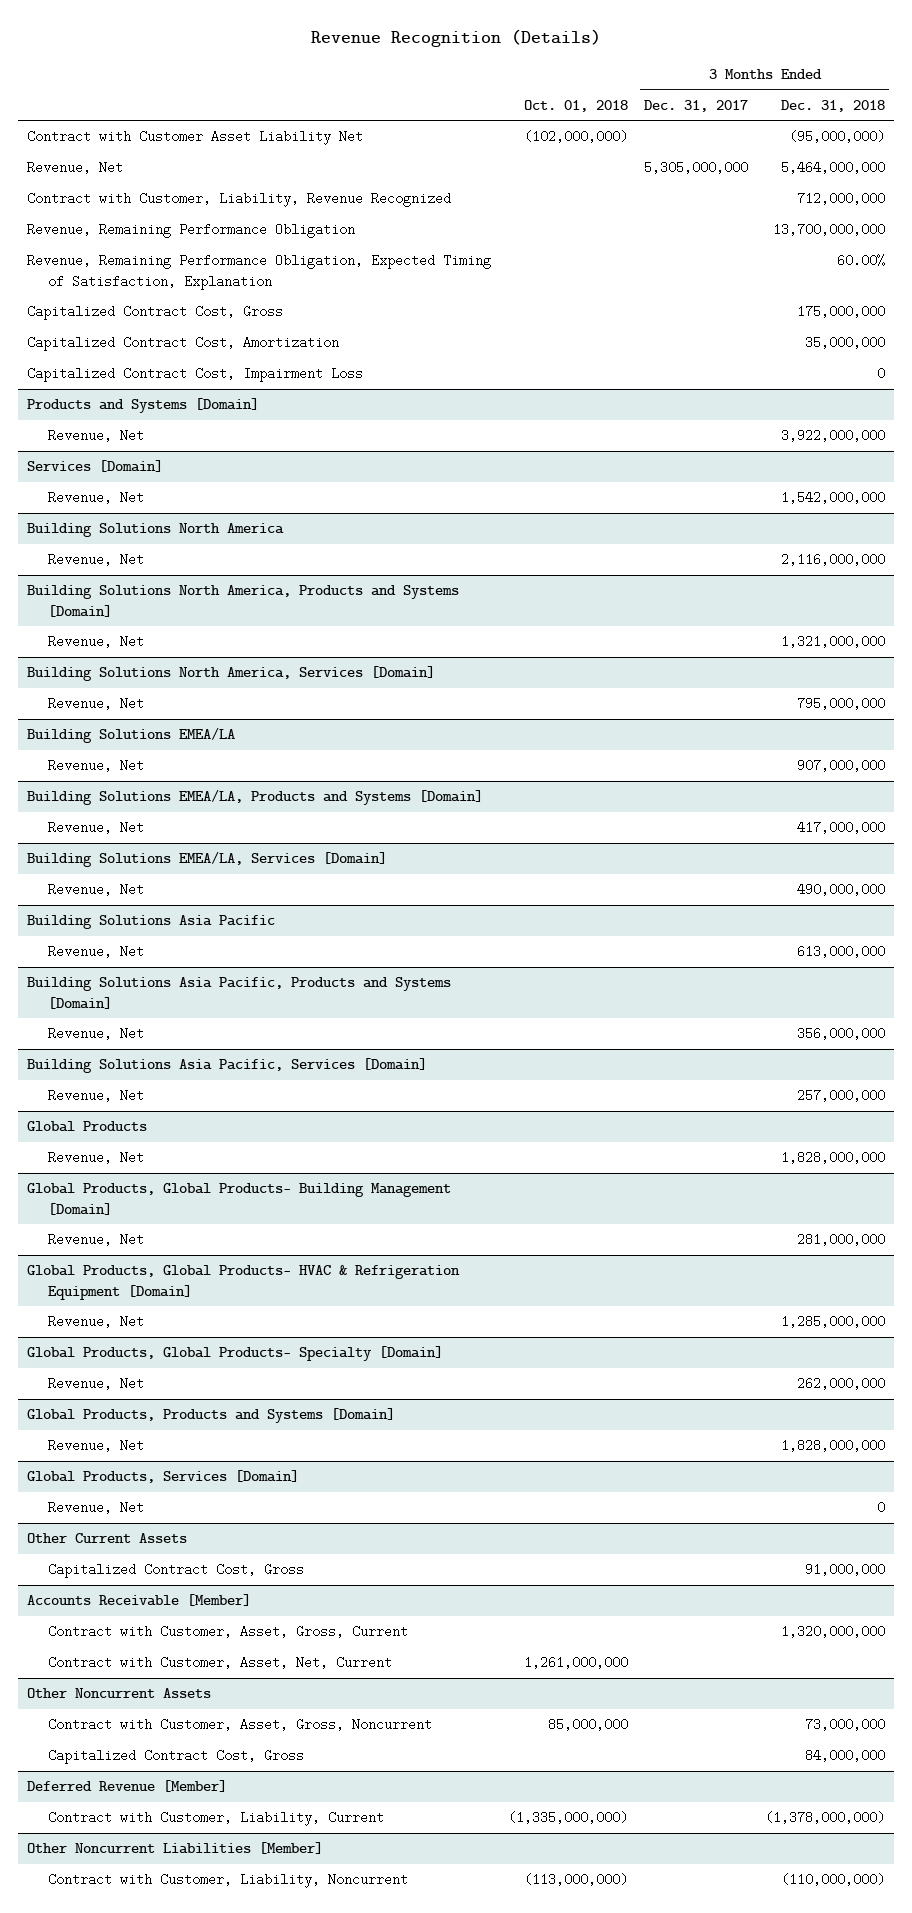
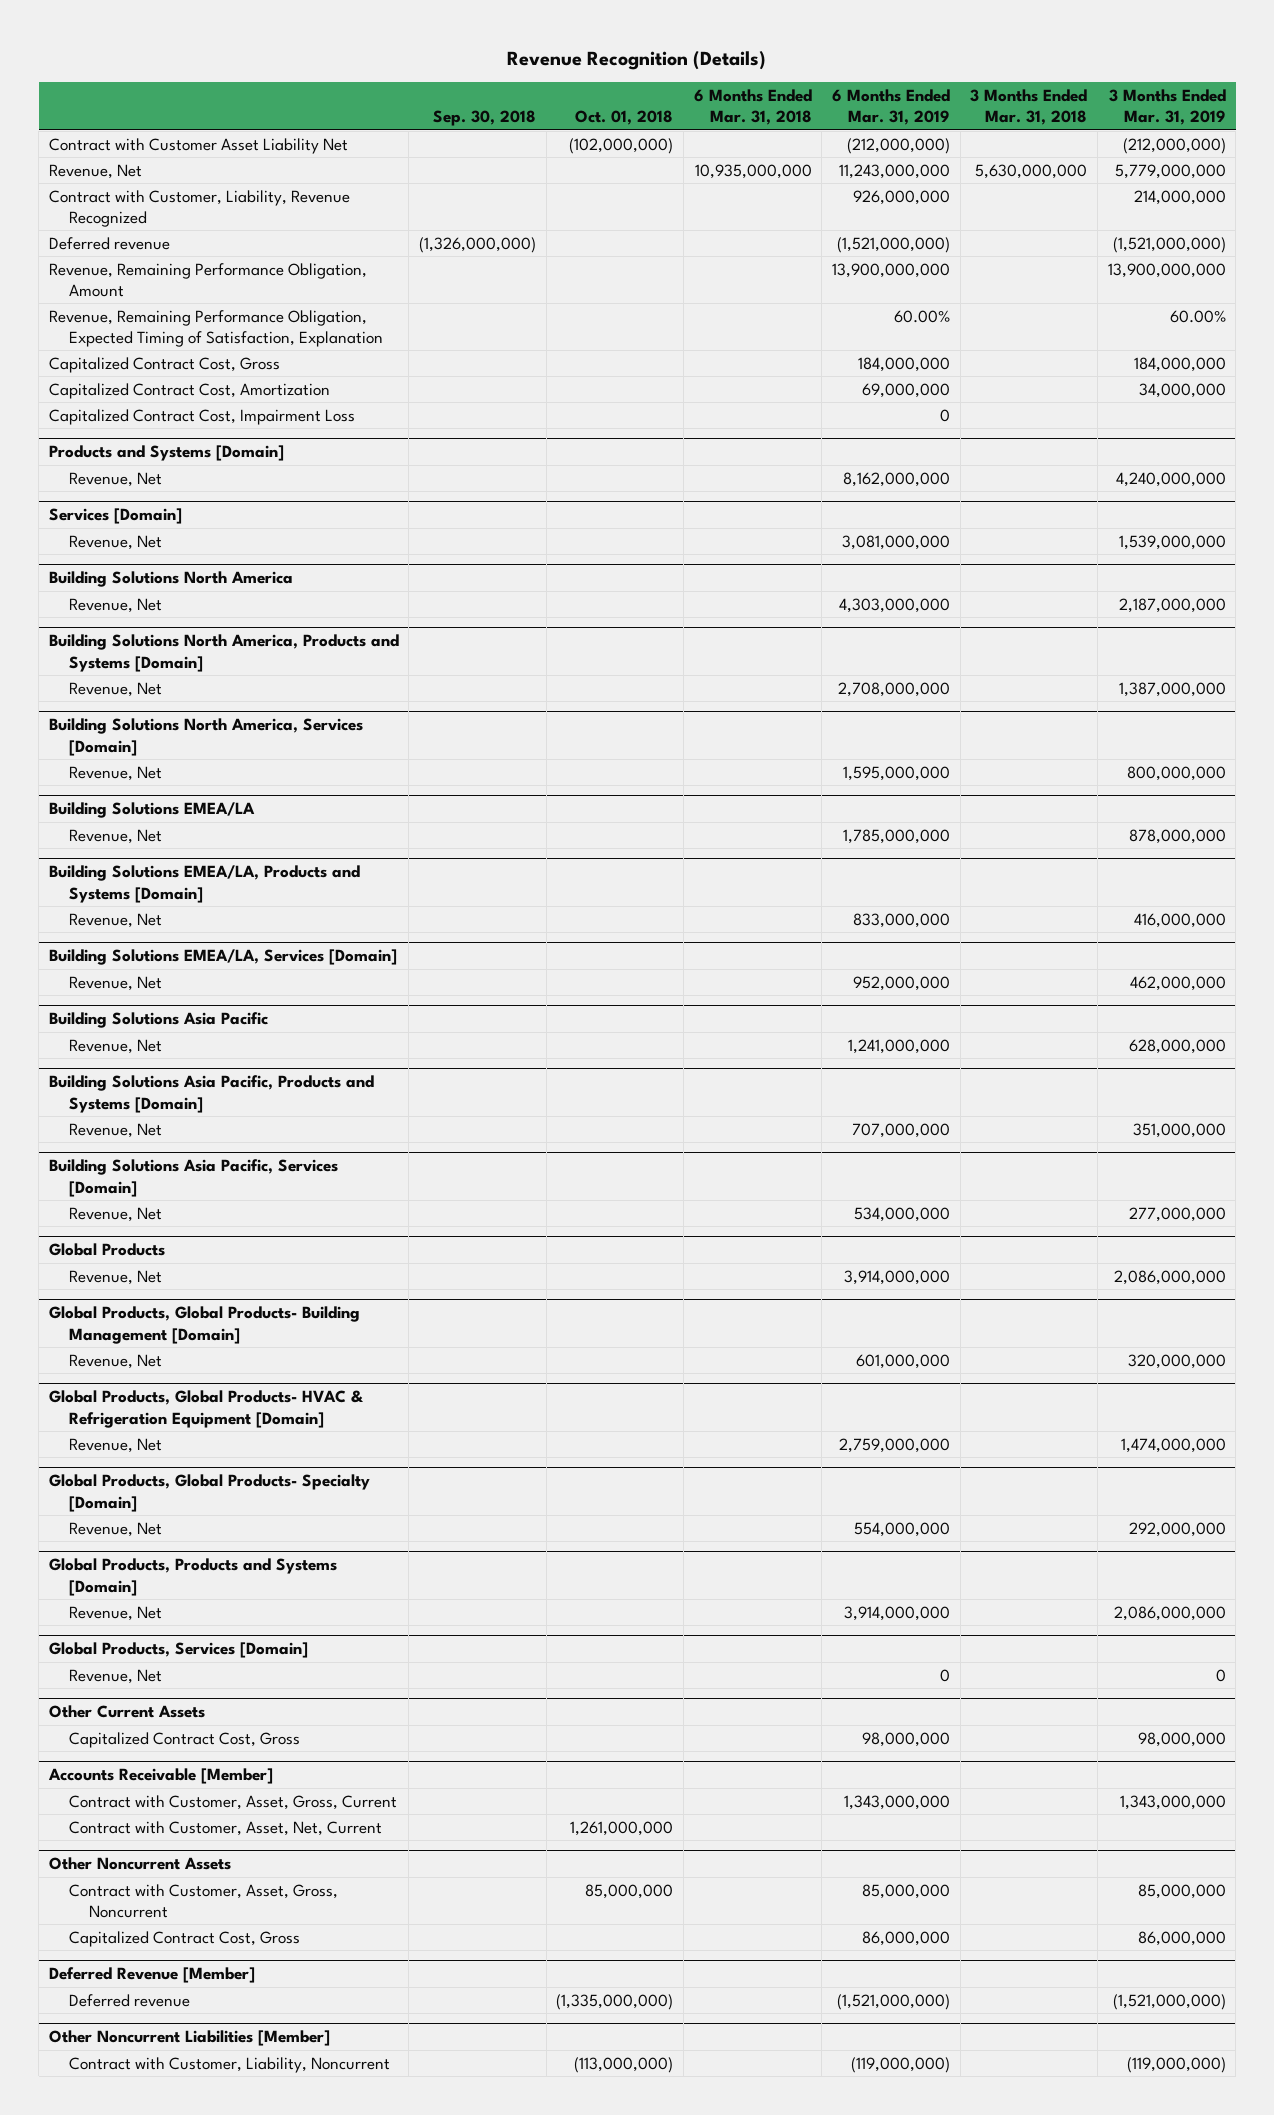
- | Oct. 01, 2018 | 3 Months Ended Dec. 31, 2017 | 3 Months Ended Dec. 31, 2018
+ | Sep. 30, 2018 | Oct. 01, 2018 | 6 Months Ended Mar. 31, 2018 | 6 Months Ended Mar. 31, 2019 | 3 Months Ended Mar. 31, 2018 | 3 Months Ended Mar. 31, 2019
- Revenue, Remaining Performance Obligation | | | 13,700,000,000
+ Deferred revenue | (1,326,000,000) | | | (1,521,000,000) | | (1,521,000,000)
+ Revenue, Remaining Performance Obligation, Amount | | | | 13,900,000,000 | | 13,900,000,000
@ Deferred Revenue [Member]
- Contract with Customer, Liability, Current | (1,335,000,000) | | (1,378,000,000)
+ Deferred revenue | | (1,335,000,000) | | (1,521,000,000) | | (1,521,000,000)

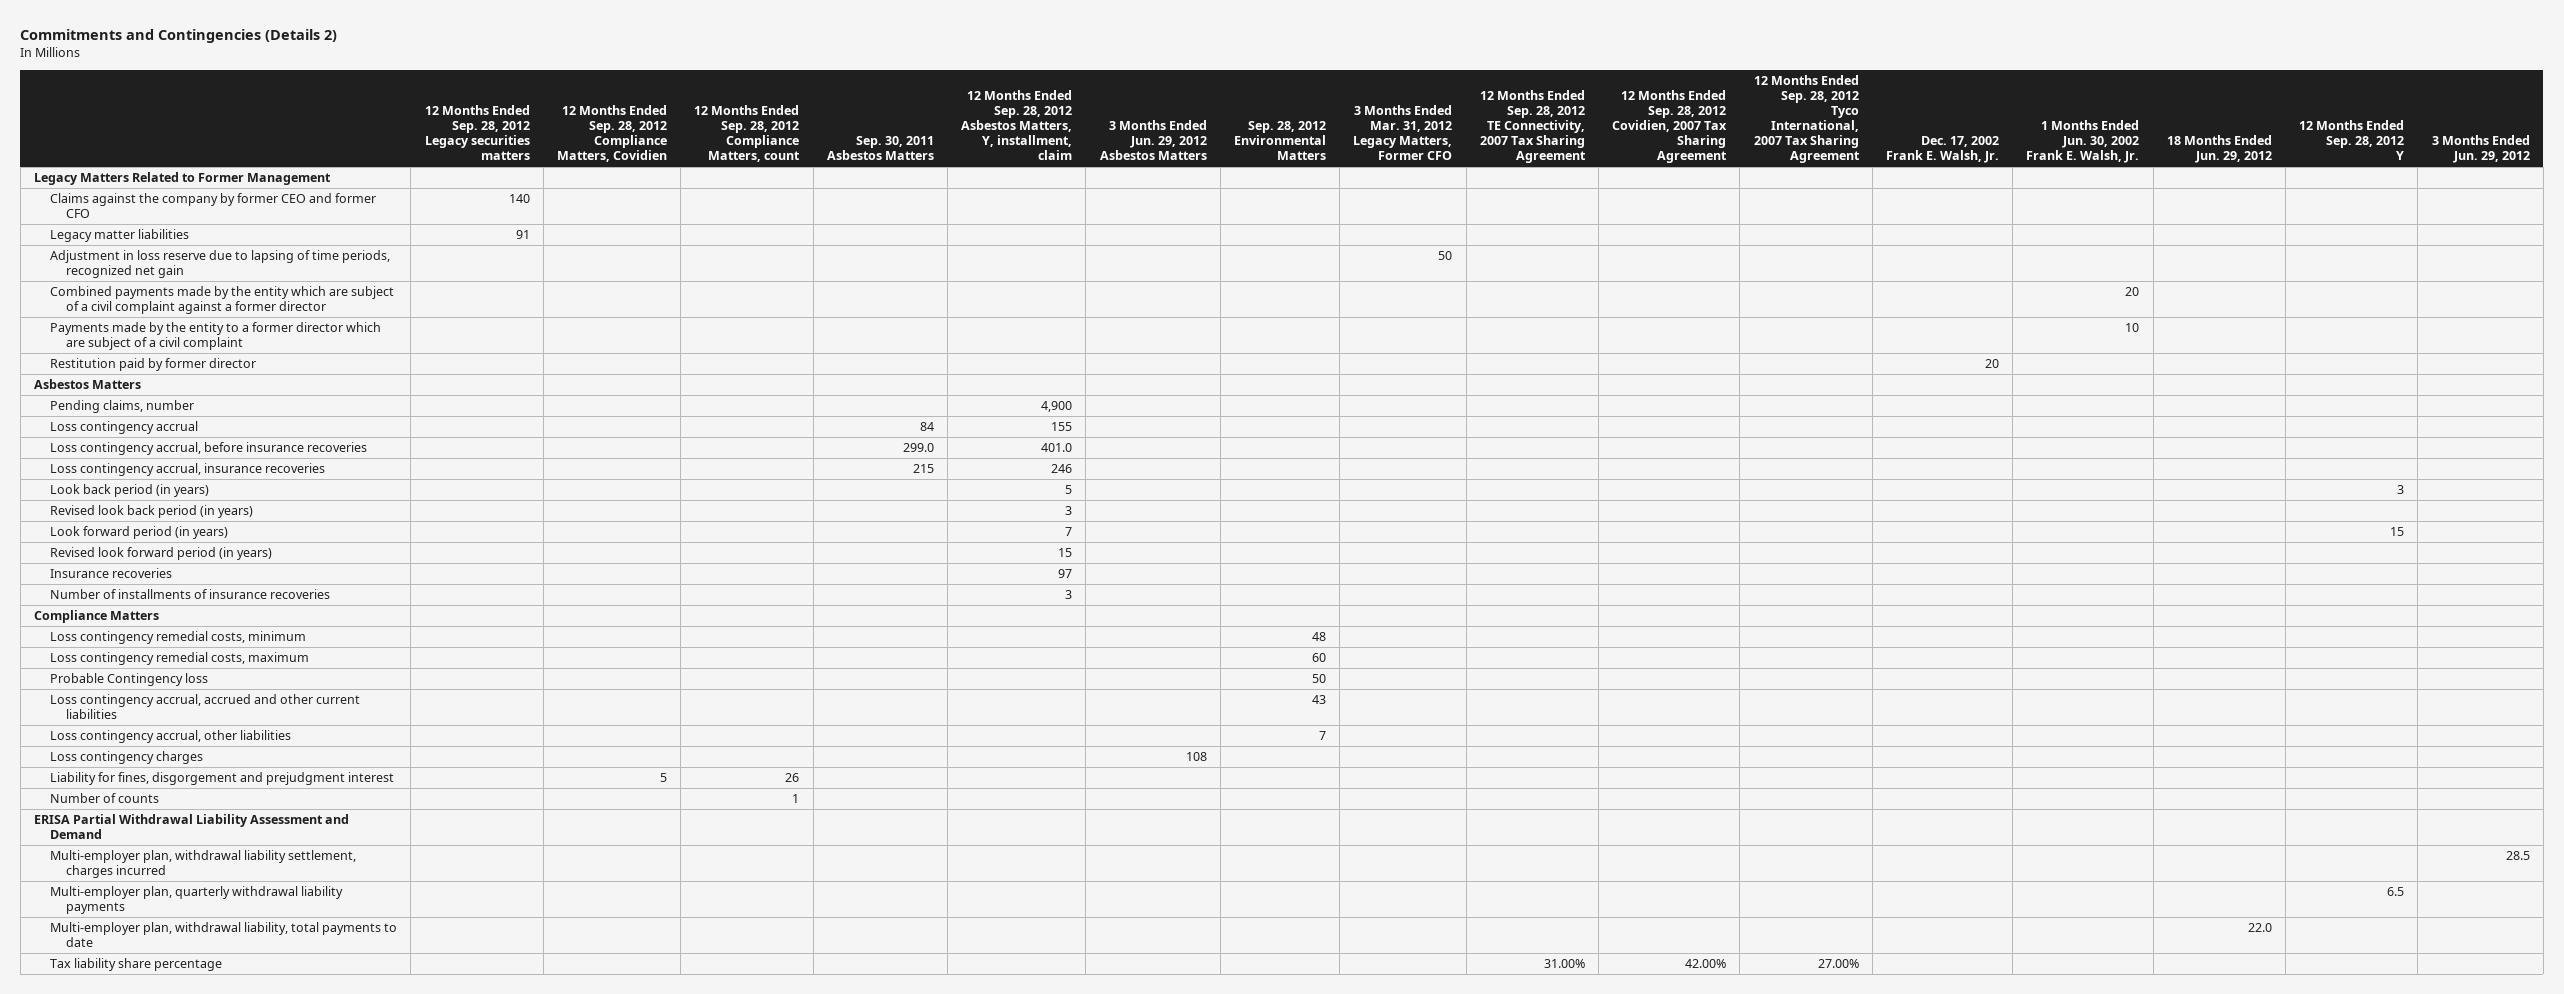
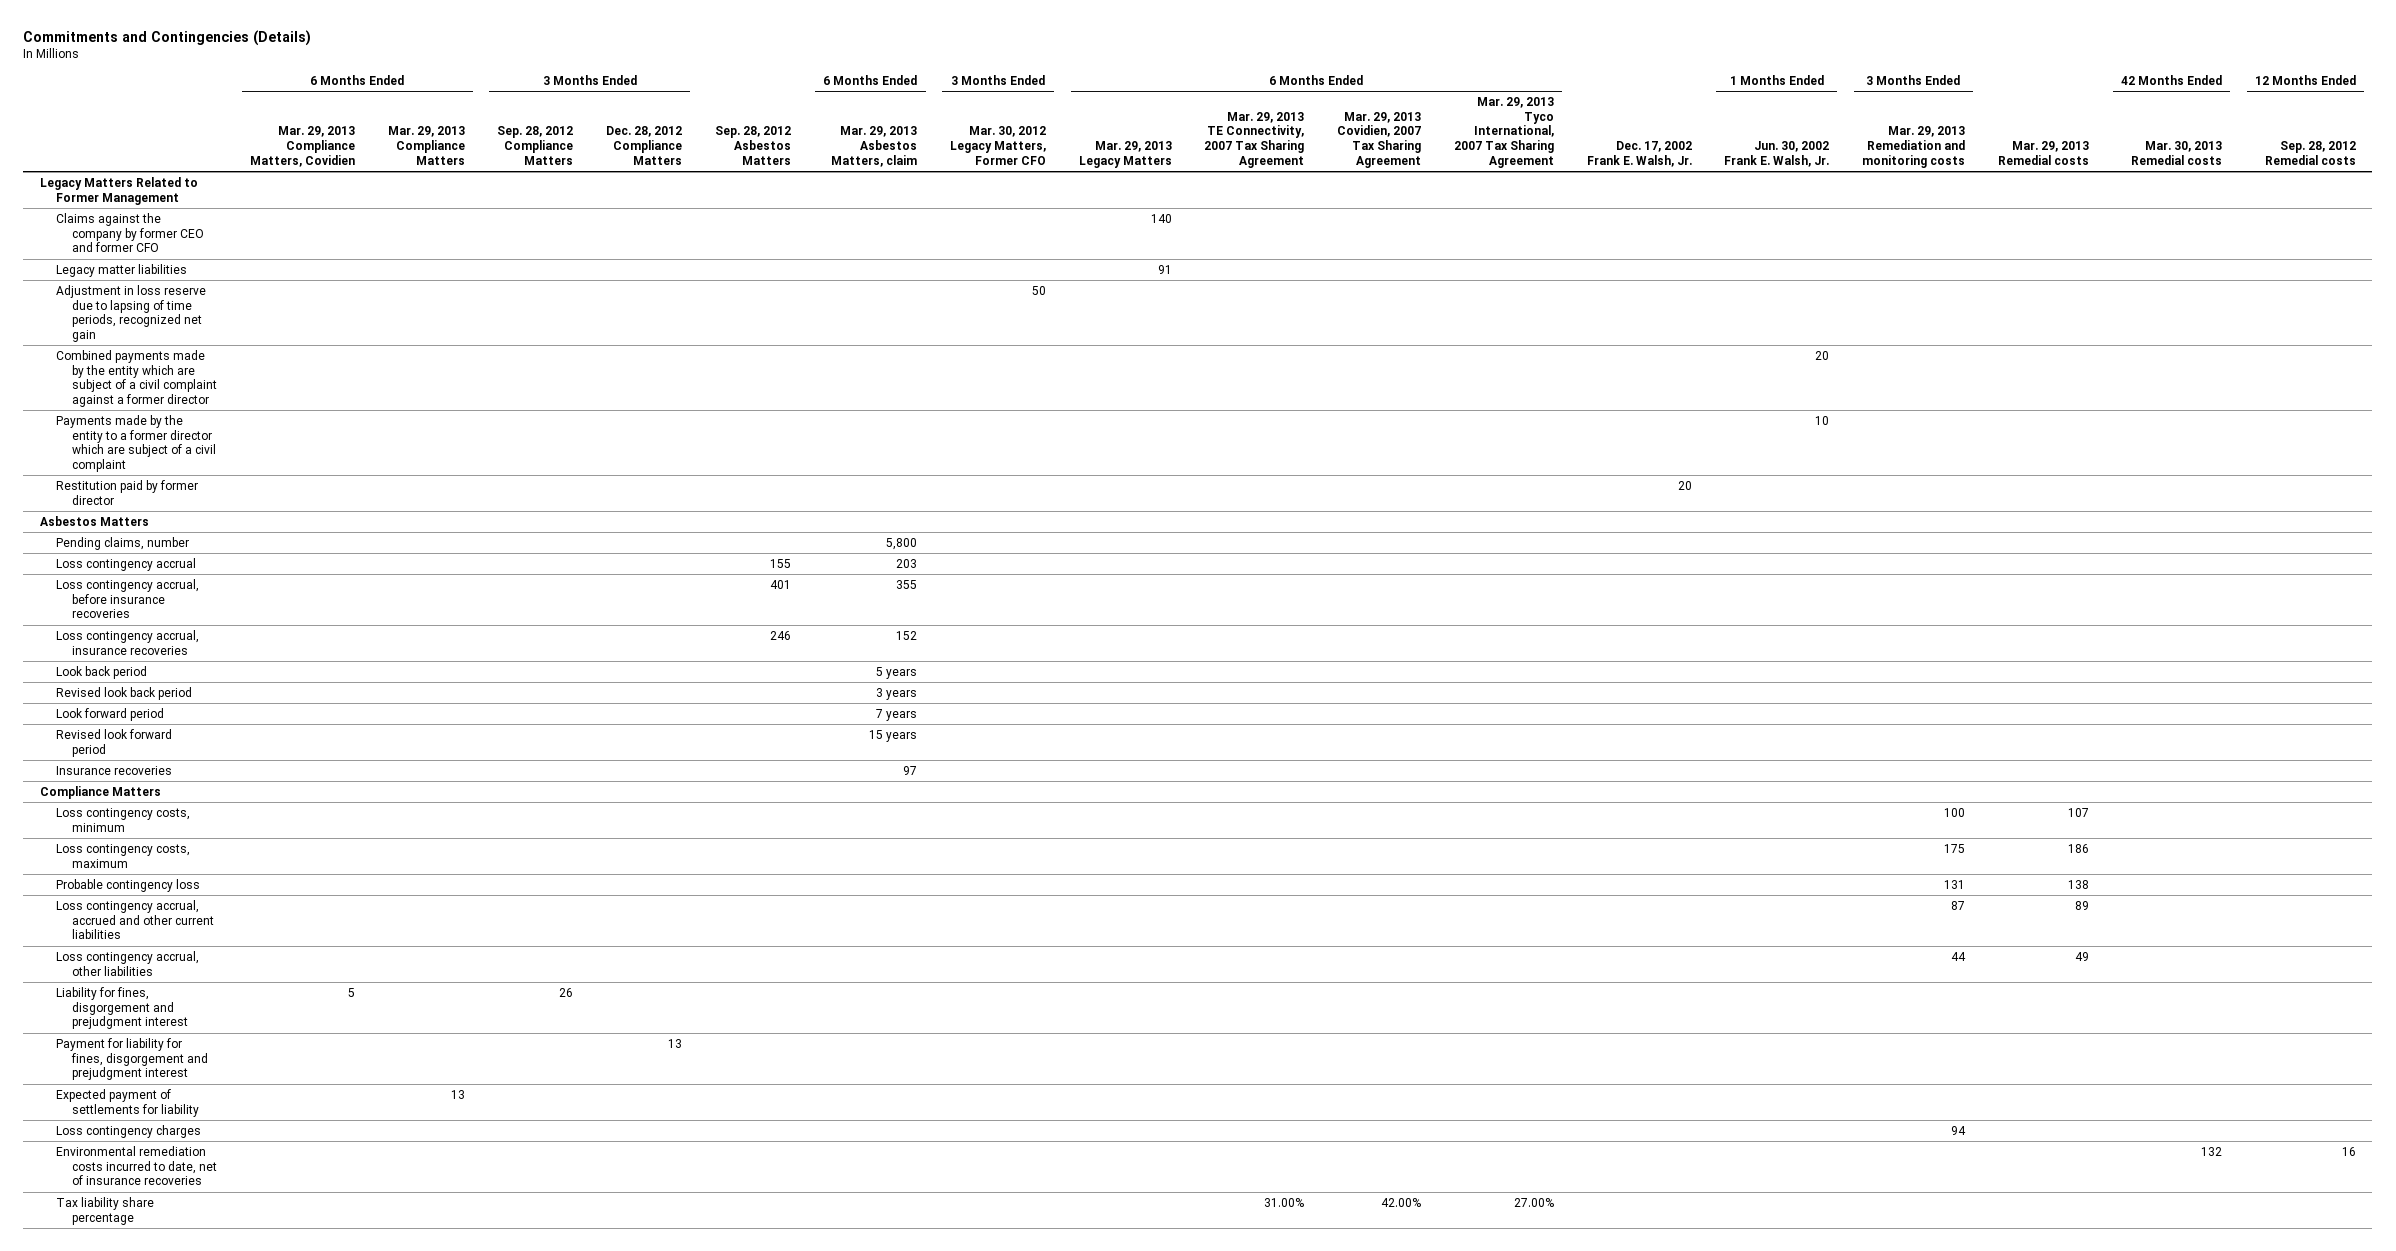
- Commitments and Contingencies (Details 2)
+ Commitments and Contingencies (Details)
- | 12 Months Ended Sep. 28, 2012 Legacy securities matters | 12 Months Ended Sep. 28, 2012 Compliance Matters, Covidien | 12 Months Ended Sep. 28, 2012 Compliance Matters, count | Sep. 30, 2011 Asbestos Matters | 12 Months Ended Sep. 28, 2012 Asbestos Matters, Y, installment, claim | 3 Months Ended Jun. 29, 2012 Asbestos Matters | Sep. 28, 2012 Environmental Matters | 3 Months Ended Mar. 31, 2012 Legacy Matters, Former CFO | 12 Months Ended Sep. 28, 2012 TE Connectivity, 2007 Tax Sharing Agreement | 12 Months Ended Sep. 28, 2012 Covidien, 2007 Tax Sharing Agreement | 12 Months Ended Sep. 28, 2012 Tyco International, 2007 Tax Sharing Agreement | Dec. 17, 2002 Frank E. Walsh, Jr. | 1 Months Ended Jun. 30, 2002 Frank E. Walsh, Jr. | 18 Months Ended Jun. 29, 2012 | 12 Months Ended Sep. 28, 2012 Y | 3 Months Ended Jun. 29, 2012
+ | 6 Months Ended Mar. 29, 2013 Compliance Matters, Covidien | 6 Months Ended Mar. 29, 2013 Compliance Matters | 3 Months Ended Sep. 28, 2012 Compliance Matters | 3 Months Ended Dec. 28, 2012 Compliance Matters | Sep. 28, 2012 Asbestos Matters | 6 Months Ended Mar. 29, 2013 Asbestos Matters, claim | 3 Months Ended Mar. 30, 2012 Legacy Matters, Former CFO | 6 Months Ended Mar. 29, 2013 Legacy Matters | 6 Months Ended Mar. 29, 2013 TE Connectivity, 2007 Tax Sharing Agreement | 6 Months Ended Mar. 29, 2013 Covidien, 2007 Tax Sharing Agreement | 6 Months Ended Mar. 29, 2013 Tyco International, 2007 Tax Sharing Agreement | Dec. 17, 2002 Frank E. Walsh, Jr. | 1 Months Ended Jun. 30, 2002 Frank E. Walsh, Jr. | 3 Months Ended Mar. 29, 2013 Remediation and monitoring costs | Mar. 29, 2013 Remedial costs | 42 Months Ended Mar. 30, 2013 Remedial costs | 12 Months Ended Sep. 28, 2012 Remedial costs
- Look back period (in years) | | | | | 5 | | | | | | | | | | 3 |
- Revised look back period (in years) | | | | | 3 | | | | | | | | | | |
- Look forward period (in years) | | | | | 7 | | | | | | | | | | 15 |
- Revised look forward period (in years) | | | | | 15 | | | | | | | | | | |
+ Look back period | | | | | | 5 years | | | | | | | | | | |
+ Revised look back period | | | | | | 3 years | | | | | | | | | | |
+ Look forward period | | | | | | 7 years | | | | | | | | | | |
+ Revised look forward period | | | | | | 15 years | | | | | | | | | | |
- Number of installments of insurance recoveries | | | | | 3 | | | | | | | | | | |
- Loss contingency remedial costs, minimum | | | | | | | 48 | | | | | | | | |
- Loss contingency remedial costs, maximum | | | | | | | 60 | | | | | | | | |
- Probable Contingency loss | | | | | | | 50 | | | | | | | | |
+ Loss contingency costs, minimum | | | | | | | | | | | | | | 100 | 107 | |
+ Loss contingency costs, maximum | | | | | | | | | | | | | | 175 | 186 | |
+ Probable contingency loss | | | | | | | | | | | | | | 131 | 138 | |
- Number of counts | | | 1 | | | | | | | | | | | | |
- ERISA Partial Withdrawal Liability Assessment and Demand
- Multi-employer plan, withdrawal liability settlement, charges incurred | | | | | | | | | | | | | | | | 28.5
- Multi-employer plan, quarterly withdrawal liability payments | | | | | | | | | | | | | | | 6.5 |
- Multi-employer plan, withdrawal liability, total payments to date | | | | | | | | | | | | | | 22.0 | |
+ Payment for liability for fines, disgorgement and prejudgment interest | | | | 13 | | | | | | | | | | | | |
+ Expected payment of settlements for liability | | 13 | | | | | | | | | | | | | | |
moved down: Loss contingency charges | | | | | | | | | | | | | | 94 | | |
+ Environmental remediation costs incurred to date, net of insurance recoveries | | | | | | | | | | | | | | | | 132 | 16

